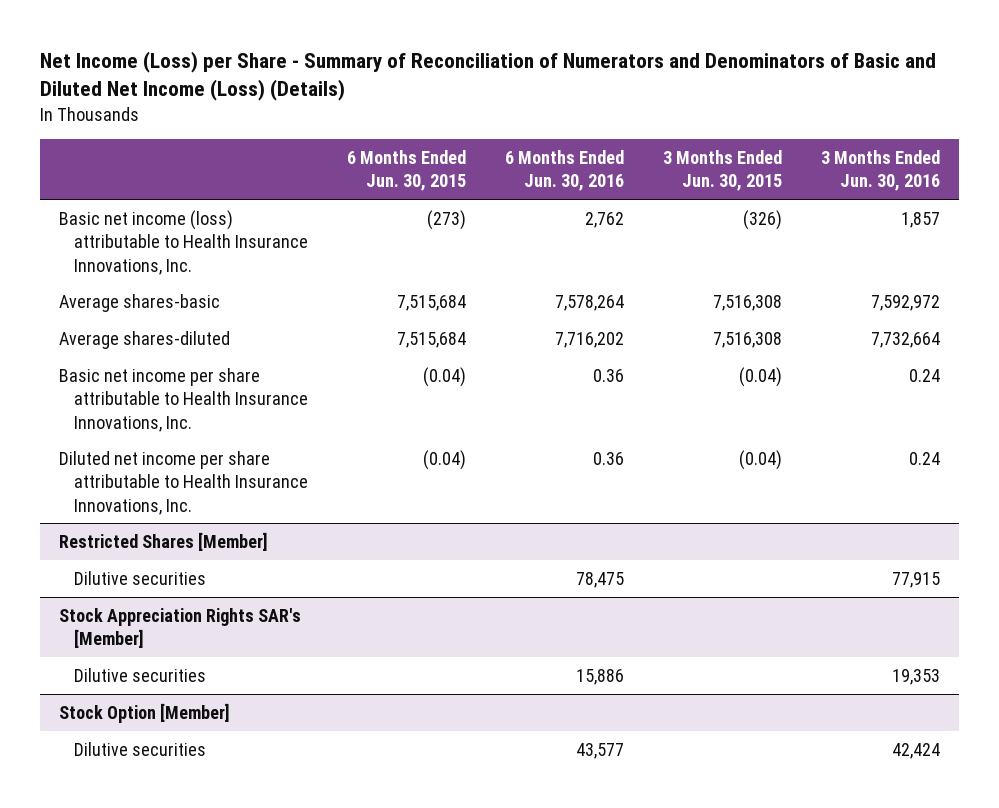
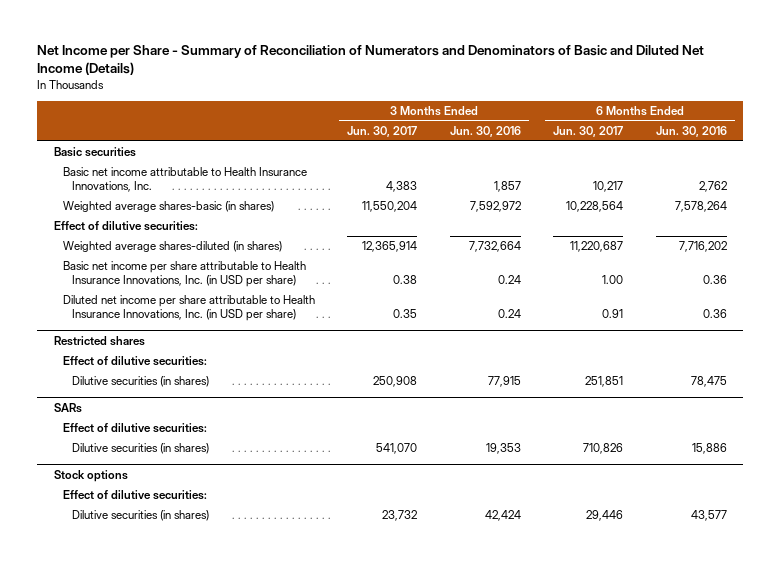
- Net Income (Loss) per Share - Summary of Reconciliation of Numerators and Denominators of Basic and Diluted Net Income (Loss) (Details)
+ Net Income per Share - Summary of Reconciliation of Numerators and Denominators of Basic and Diluted Net Income (Details)
- | 6 Months Ended Jun. 30, 2015 | 6 Months Ended Jun. 30, 2016 | 3 Months Ended Jun. 30, 2015 | 3 Months Ended Jun. 30, 2016
+ | 3 Months Ended Jun. 30, 2017 | 3 Months Ended Jun. 30, 2016 | 6 Months Ended Jun. 30, 2017 | 6 Months Ended Jun. 30, 2016
- Basic net income (loss) attributable to Health Insurance Innovations, Inc. | (273) | 2,762 | (326) | 1,857
- Average shares-basic | 7,515,684 | 7,578,264 | 7,516,308 | 7,592,972
- Average shares-diluted | 7,515,684 | 7,716,202 | 7,516,308 | 7,732,664
- Basic net income per share attributable to Health Insurance Innovations, Inc. | (0.04) | 0.36 | (0.04) | 0.24
- Diluted net income per share attributable to Health Insurance Innovations, Inc. | (0.04) | 0.36 | (0.04) | 0.24
- Restricted Shares [Member]
- Dilutive securities | | 78,475 | | 77,915
- Stock Appreciation Rights SAR's [Member]
- Dilutive securities | | 15,886 | | 19,353
- Stock Option [Member]
- Dilutive securities | | 43,577 | | 42,424
+ Basic securities
+ Basic net income attributable to Health Insurance Innovations, Inc. | 4,383 | 1,857 | 10,217 | 2,762
+ Weighted average shares-basic (in shares) | 11,550,204 | 7,592,972 | 10,228,564 | 7,578,264
+ Effect of dilutive securities:
+ Weighted average shares-diluted (in shares) | 12,365,914 | 7,732,664 | 11,220,687 | 7,716,202
+ Basic net income per share attributable to Health Insurance Innovations, Inc. (in USD per share) | 0.38 | 0.24 | 1.00 | 0.36
+ Diluted net income per share attributable to Health Insurance Innovations, Inc. (in USD per share) | 0.35 | 0.24 | 0.91 | 0.36
+ Restricted shares
+ Effect of dilutive securities:
+ Dilutive securities (in shares) | 250,908 | 77,915 | 251,851 | 78,475
+ SARs
+ Effect of dilutive securities:
+ Dilutive securities (in shares) | 541,070 | 19,353 | 710,826 | 15,886
+ Stock options
+ Effect of dilutive securities:
+ Dilutive securities (in shares) | 23,732 | 42,424 | 29,446 | 43,577

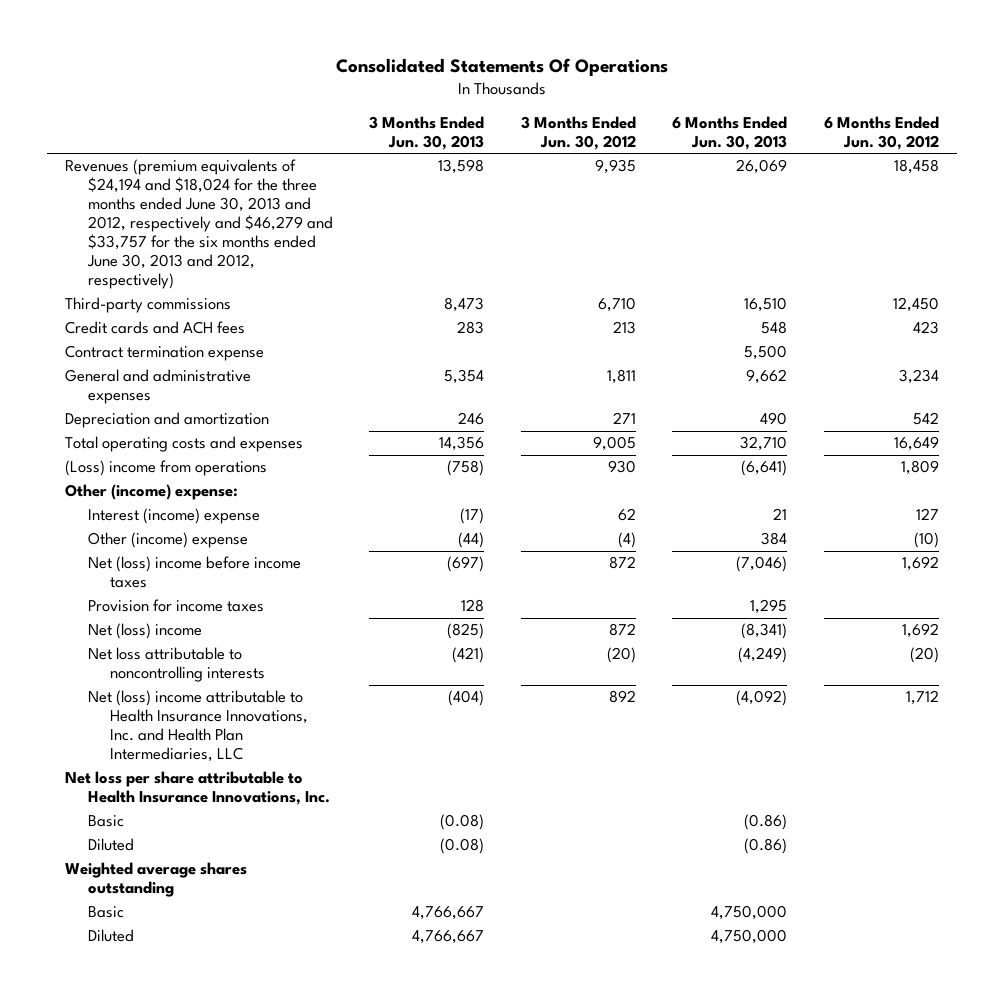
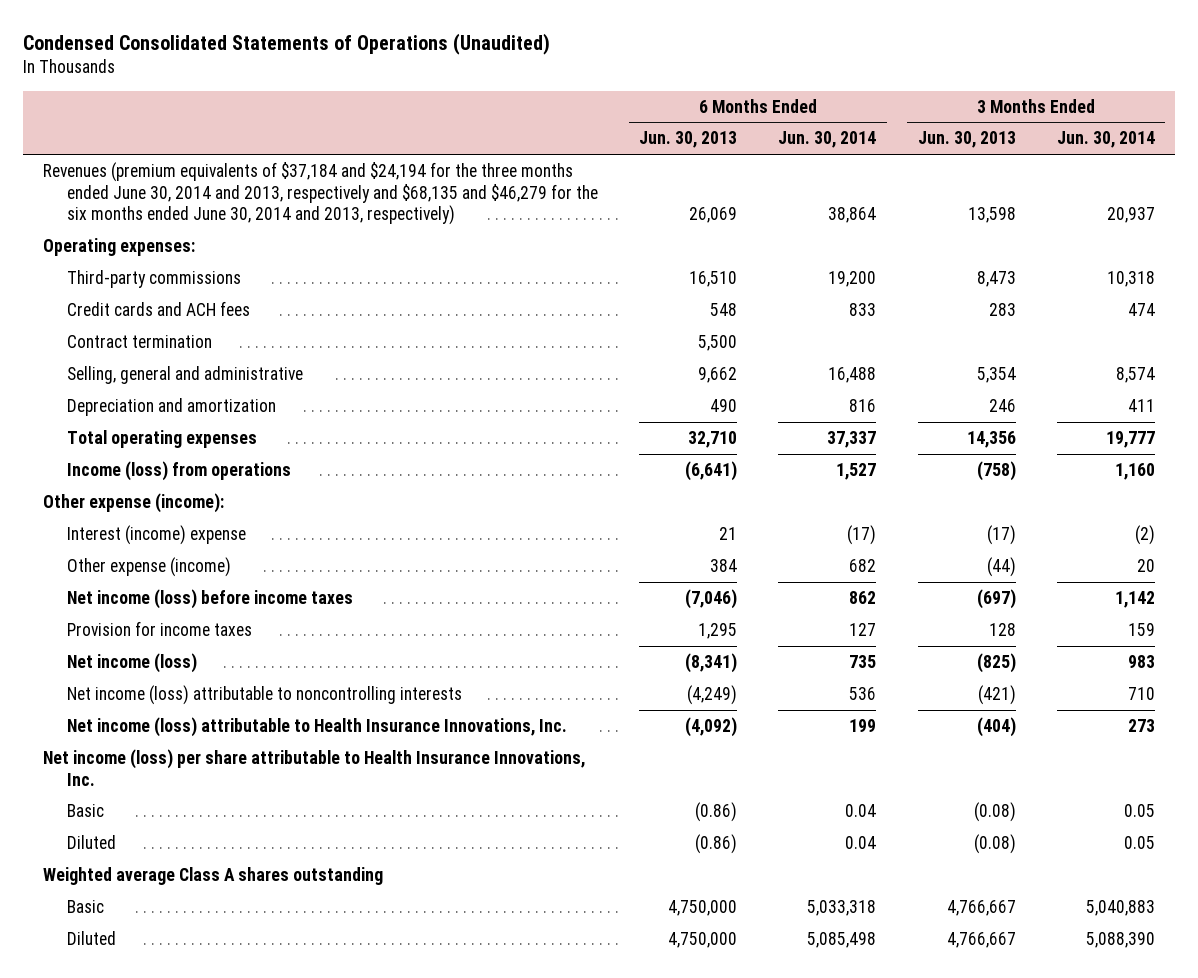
- Consolidated Statements Of Operations
+ Condensed Consolidated Statements of Operations (Unaudited)
- | 3 Months Ended Jun. 30, 2013 | 3 Months Ended Jun. 30, 2012 | 6 Months Ended Jun. 30, 2013 | 6 Months Ended Jun. 30, 2012
+ | 6 Months Ended Jun. 30, 2013 | 6 Months Ended Jun. 30, 2014 | 3 Months Ended Jun. 30, 2013 | 3 Months Ended Jun. 30, 2014
- Revenues (premium equivalents of $24,194 and $18,024 for the three months ended June 30, 2013 and 2012, respectively and $46,279 and $33,757 for the six months ended June 30, 2013 and 2012, respectively) | 13,598 | 9,935 | 26,069 | 18,458
+ Revenues (premium equivalents of $37,184 and $24,194 for the three months ended June 30, 2014 and 2013, respectively and $68,135 and $46,279 for the six months ended June 30, 2014 and 2013, respectively) | 26,069 | 38,864 | 13,598 | 20,937
+ Operating expenses:
- Contract termination expense | | | 5,500 |
- General and administrative expenses | 5,354 | 1,811 | 9,662 | 3,234
+ Contract termination | 5,500 | | |
+ Selling, general and administrative | 9,662 | 16,488 | 5,354 | 8,574
- Total operating costs and expenses | 14,356 | 9,005 | 32,710 | 16,649
- (Loss) income from operations | (758) | 930 | (6,641) | 1,809
- Other (income) expense:
+ Total operating expenses | 32,710 | 37,337 | 14,356 | 19,777
+ Income (loss) from operations | (6,641) | 1,527 | (758) | 1,160
+ Other expense (income):
- Other (income) expense | (44) | (4) | 384 | (10)
- Net (loss) income before income taxes | (697) | 872 | (7,046) | 1,692
+ Other expense (income) | 384 | 682 | (44) | 20
+ Net income (loss) before income taxes | (7,046) | 862 | (697) | 1,142
- Net (loss) income | (825) | 872 | (8,341) | 1,692
- Net loss attributable to noncontrolling interests | (421) | (20) | (4,249) | (20)
- Net (loss) income attributable to Health Insurance Innovations, Inc. and Health Plan Intermediaries, LLC | (404) | 892 | (4,092) | 1,712
- Net loss per share attributable to Health Insurance Innovations, Inc.
+ Net income (loss) | (8,341) | 735 | (825) | 983
+ Net income (loss) attributable to noncontrolling interests | (4,249) | 536 | (421) | 710
+ Net income (loss) attributable to Health Insurance Innovations, Inc. | (4,092) | 199 | (404) | 273
+ Net income (loss) per share attributable to Health Insurance Innovations, Inc.
- Weighted average shares outstanding
+ Weighted average Class A shares outstanding

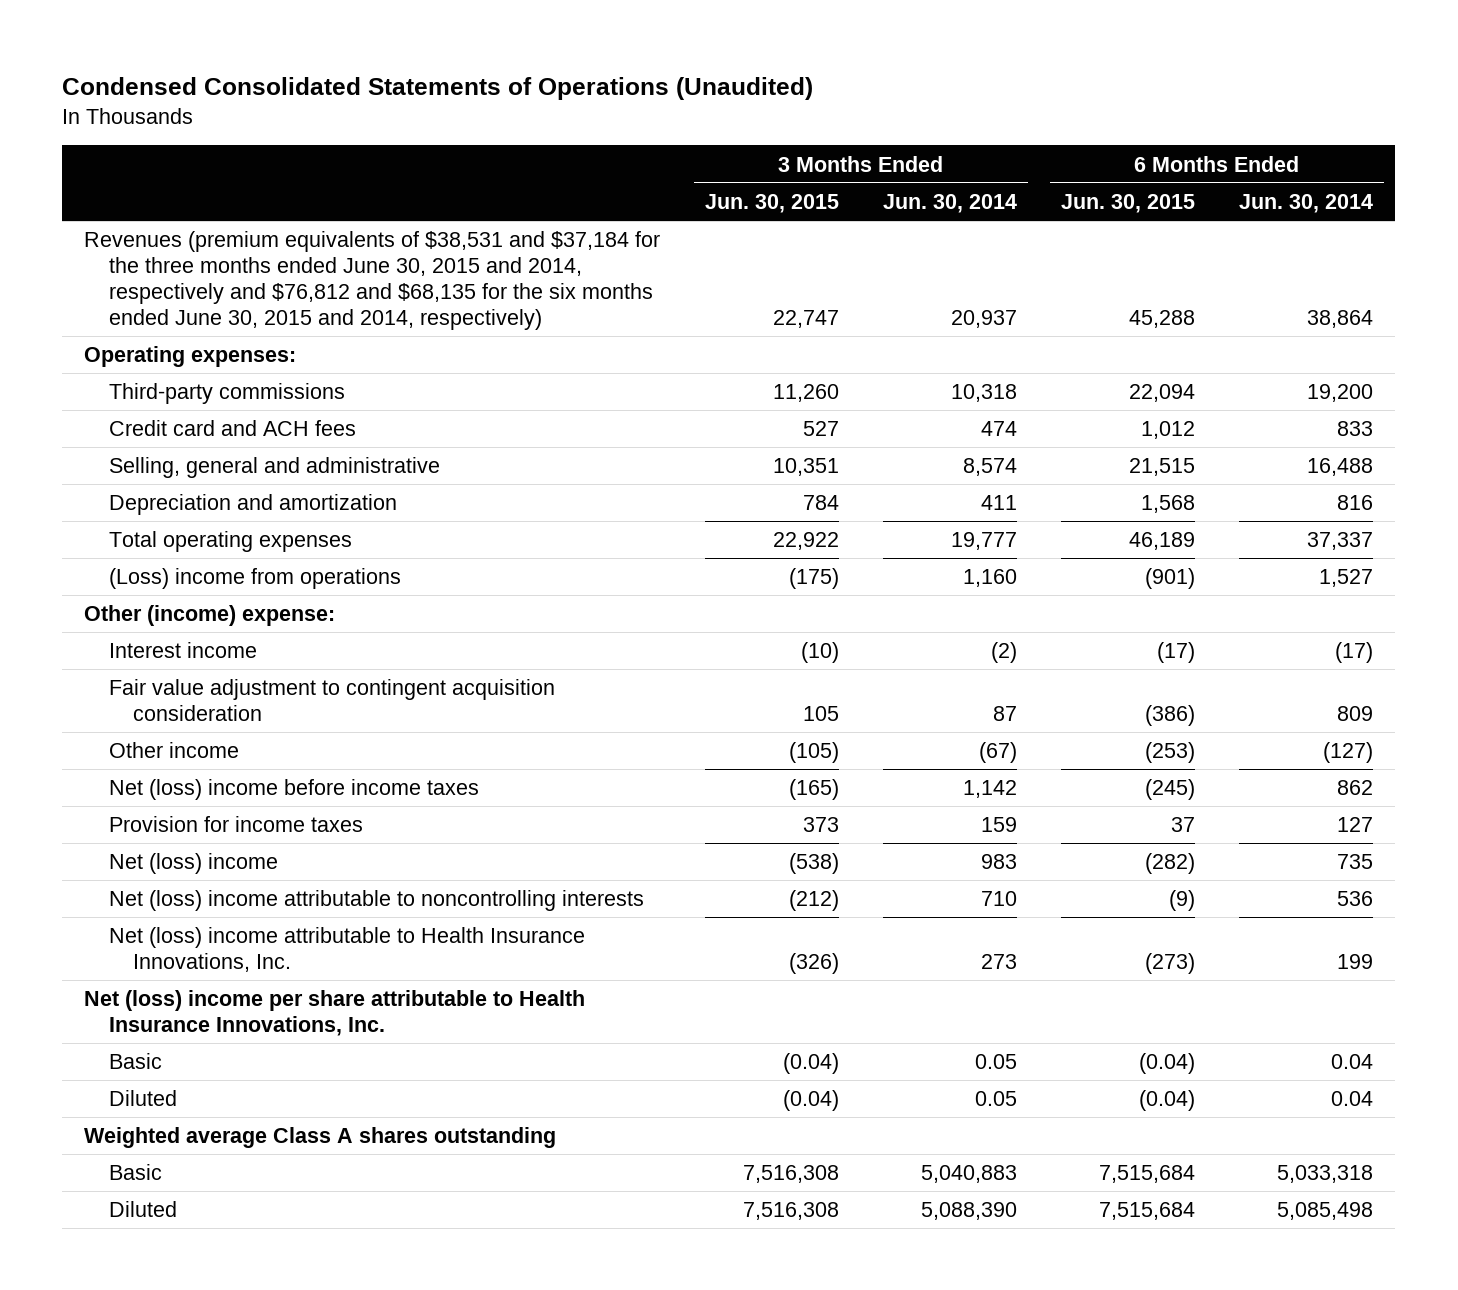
- | 6 Months Ended Jun. 30, 2013 | 6 Months Ended Jun. 30, 2014 | 3 Months Ended Jun. 30, 2013 | 3 Months Ended Jun. 30, 2014
+ | 3 Months Ended Jun. 30, 2015 | 3 Months Ended Jun. 30, 2014 | 6 Months Ended Jun. 30, 2015 | 6 Months Ended Jun. 30, 2014
- Revenues (premium equivalents of $37,184 and $24,194 for the three months ended June 30, 2014 and 2013, respectively and $68,135 and $46,279 for the six months ended June 30, 2014 and 2013, respectively) | 26,069 | 38,864 | 13,598 | 20,937
+ Revenues (premium equivalents of $38,531 and $37,184 for the three months ended June 30, 2015 and 2014, respectively and $76,812 and $68,135 for the six months ended June 30, 2015 and 2014, respectively) | 22,747 | 20,937 | 45,288 | 38,864
- Credit cards and ACH fees | 548 | 833 | 283 | 474
- Contract termination | 5,500 | | |
+ Credit card and ACH fees | 527 | 474 | 1,012 | 833
- Income (loss) from operations | (6,641) | 1,527 | (758) | 1,160
- Other expense (income):
- Interest (income) expense | 21 | (17) | (17) | (2)
- Other expense (income) | 384 | 682 | (44) | 20
- Net income (loss) before income taxes | (7,046) | 862 | (697) | 1,142
+ (Loss) income from operations | (175) | 1,160 | (901) | 1,527
+ Other (income) expense:
+ Interest income | (10) | (2) | (17) | (17)
+ Fair value adjustment to contingent acquisition consideration | 105 | 87 | (386) | 809
+ Other income | (105) | (67) | (253) | (127)
+ Net (loss) income before income taxes | (165) | 1,142 | (245) | 862
- Net income (loss) | (8,341) | 735 | (825) | 983
- Net income (loss) attributable to noncontrolling interests | (4,249) | 536 | (421) | 710
- Net income (loss) attributable to Health Insurance Innovations, Inc. | (4,092) | 199 | (404) | 273
- Net income (loss) per share attributable to Health Insurance Innovations, Inc.
+ Net (loss) income | (538) | 983 | (282) | 735
+ Net (loss) income attributable to noncontrolling interests | (212) | 710 | (9) | 536
+ Net (loss) income attributable to Health Insurance Innovations, Inc. | (326) | 273 | (273) | 199
+ Net (loss) income per share attributable to Health Insurance Innovations, Inc.

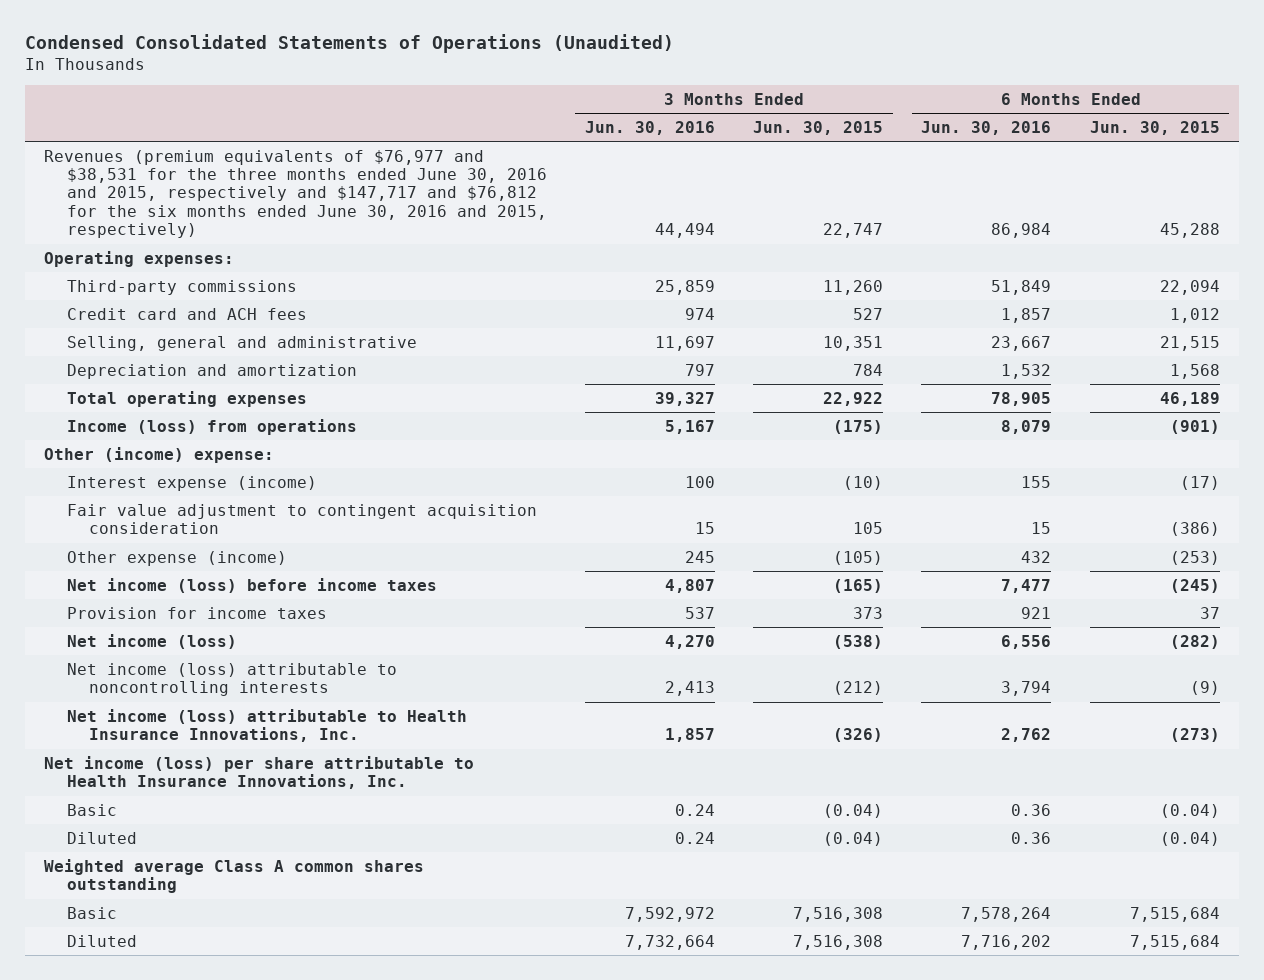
- | 3 Months Ended Jun. 30, 2015 | 3 Months Ended Jun. 30, 2014 | 6 Months Ended Jun. 30, 2015 | 6 Months Ended Jun. 30, 2014
+ | 3 Months Ended Jun. 30, 2016 | 3 Months Ended Jun. 30, 2015 | 6 Months Ended Jun. 30, 2016 | 6 Months Ended Jun. 30, 2015
- Revenues (premium equivalents of $38,531 and $37,184 for the three months ended June 30, 2015 and 2014, respectively and $76,812 and $68,135 for the six months ended June 30, 2015 and 2014, respectively) | 22,747 | 20,937 | 45,288 | 38,864
+ Revenues (premium equivalents of $76,977 and $38,531 for the three months ended June 30, 2016 and 2015, respectively and $147,717 and $76,812 for the six months ended June 30, 2016 and 2015, respectively) | 44,494 | 22,747 | 86,984 | 45,288
- (Loss) income from operations | (175) | 1,160 | (901) | 1,527
+ Income (loss) from operations | 5,167 | (175) | 8,079 | (901)
- Interest income | (10) | (2) | (17) | (17)
+ Interest expense (income) | 100 | (10) | 155 | (17)
- Other income | (105) | (67) | (253) | (127)
- Net (loss) income before income taxes | (165) | 1,142 | (245) | 862
+ Other expense (income) | 245 | (105) | 432 | (253)
+ Net income (loss) before income taxes | 4,807 | (165) | 7,477 | (245)
- Net (loss) income | (538) | 983 | (282) | 735
- Net (loss) income attributable to noncontrolling interests | (212) | 710 | (9) | 536
- Net (loss) income attributable to Health Insurance Innovations, Inc. | (326) | 273 | (273) | 199
- Net (loss) income per share attributable to Health Insurance Innovations, Inc.
+ Net income (loss) | 4,270 | (538) | 6,556 | (282)
+ Net income (loss) attributable to noncontrolling interests | 2,413 | (212) | 3,794 | (9)
+ Net income (loss) attributable to Health Insurance Innovations, Inc. | 1,857 | (326) | 2,762 | (273)
+ Net income (loss) per share attributable to Health Insurance Innovations, Inc.
- Weighted average Class A shares outstanding
+ Weighted average Class A common shares outstanding

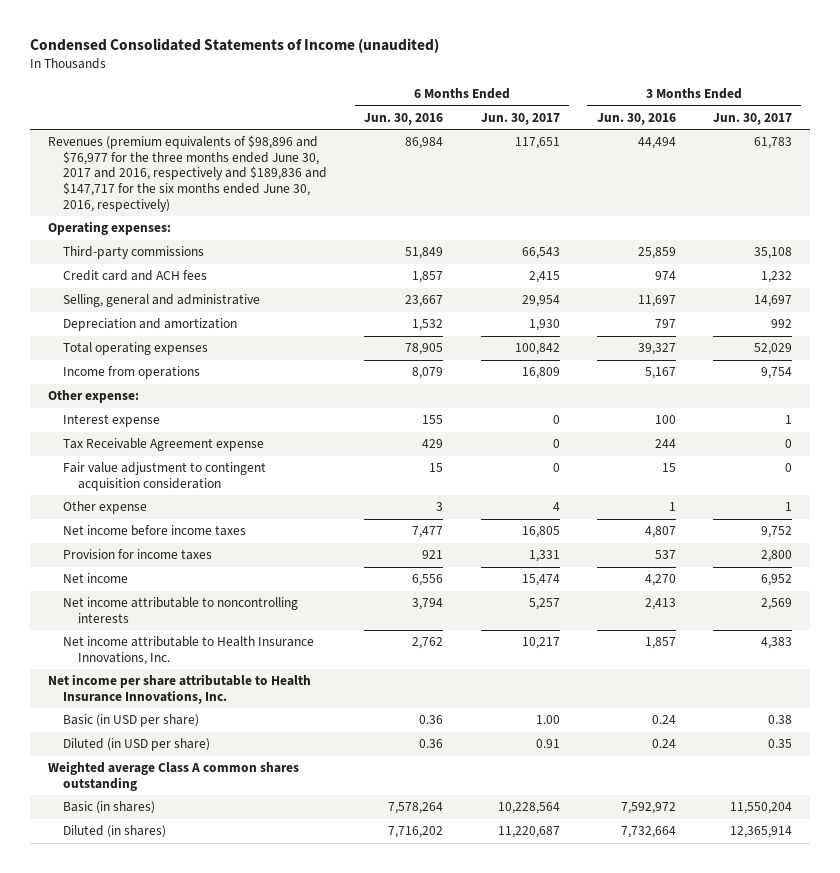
- Condensed Consolidated Statements of Operations (Unaudited)
+ Condensed Consolidated Statements of Income (unaudited)
- | 3 Months Ended Jun. 30, 2016 | 3 Months Ended Jun. 30, 2015 | 6 Months Ended Jun. 30, 2016 | 6 Months Ended Jun. 30, 2015
+ | 6 Months Ended Jun. 30, 2016 | 6 Months Ended Jun. 30, 2017 | 3 Months Ended Jun. 30, 2016 | 3 Months Ended Jun. 30, 2017
- Revenues (premium equivalents of $76,977 and $38,531 for the three months ended June 30, 2016 and 2015, respectively and $147,717 and $76,812 for the six months ended June 30, 2016 and 2015, respectively) | 44,494 | 22,747 | 86,984 | 45,288
+ Revenues (premium equivalents of $98,896 and $76,977 for the three months ended June 30, 2017 and 2016, respectively and $189,836 and $147,717 for the six months ended June 30, 2016, respectively) | 86,984 | 117,651 | 44,494 | 61,783
- Income (loss) from operations | 5,167 | (175) | 8,079 | (901)
- Other (income) expense:
- Interest expense (income) | 100 | (10) | 155 | (17)
+ Income from operations | 8,079 | 16,809 | 5,167 | 9,754
+ Other expense:
+ Interest expense | 155 | 0 | 100 | 1
+ Tax Receivable Agreement expense | 429 | 0 | 244 | 0
- Other expense (income) | 245 | (105) | 432 | (253)
- Net income (loss) before income taxes | 4,807 | (165) | 7,477 | (245)
+ Other expense | 3 | 4 | 1 | 1
+ Net income before income taxes | 7,477 | 16,805 | 4,807 | 9,752
- Net income (loss) | 4,270 | (538) | 6,556 | (282)
- Net income (loss) attributable to noncontrolling interests | 2,413 | (212) | 3,794 | (9)
- Net income (loss) attributable to Health Insurance Innovations, Inc. | 1,857 | (326) | 2,762 | (273)
- Net income (loss) per share attributable to Health Insurance Innovations, Inc.
- Basic | 0.24 | (0.04) | 0.36 | (0.04)
- Diluted | 0.24 | (0.04) | 0.36 | (0.04)
+ Net income | 6,556 | 15,474 | 4,270 | 6,952
+ Net income attributable to noncontrolling interests | 3,794 | 5,257 | 2,413 | 2,569
+ Net income attributable to Health Insurance Innovations, Inc. | 2,762 | 10,217 | 1,857 | 4,383
+ Net income per share attributable to Health Insurance Innovations, Inc.
+ Basic (in USD per share) | 0.36 | 1.00 | 0.24 | 0.38
+ Diluted (in USD per share) | 0.36 | 0.91 | 0.24 | 0.35
- Basic | 7,592,972 | 7,516,308 | 7,578,264 | 7,515,684
- Diluted | 7,732,664 | 7,516,308 | 7,716,202 | 7,515,684
+ Basic (in shares) | 7,578,264 | 10,228,564 | 7,592,972 | 11,550,204
+ Diluted (in shares) | 7,716,202 | 11,220,687 | 7,732,664 | 12,365,914

